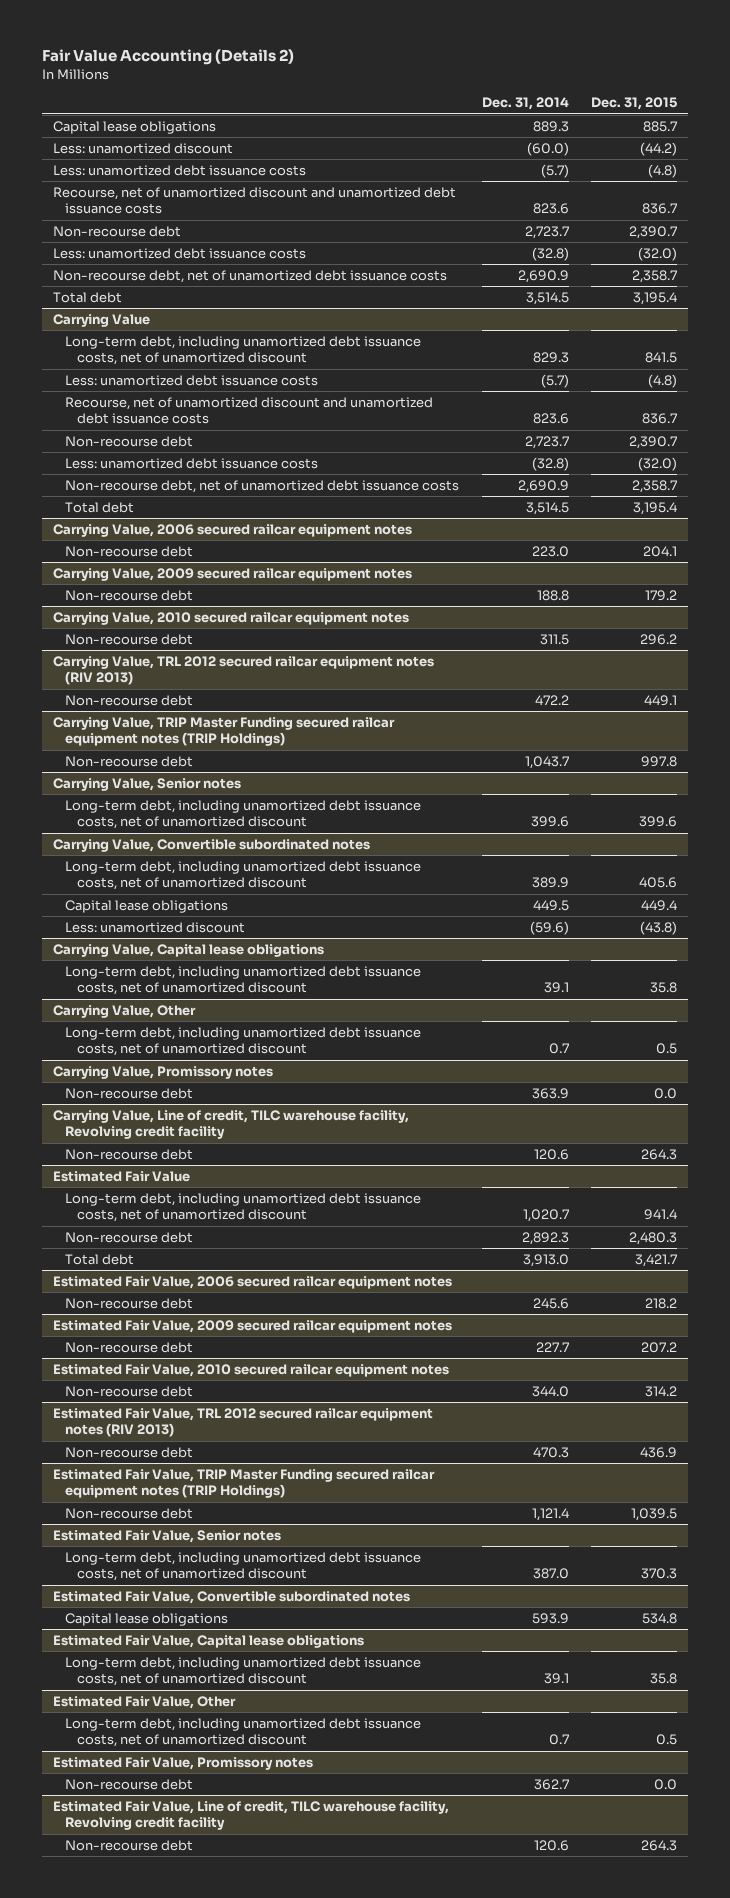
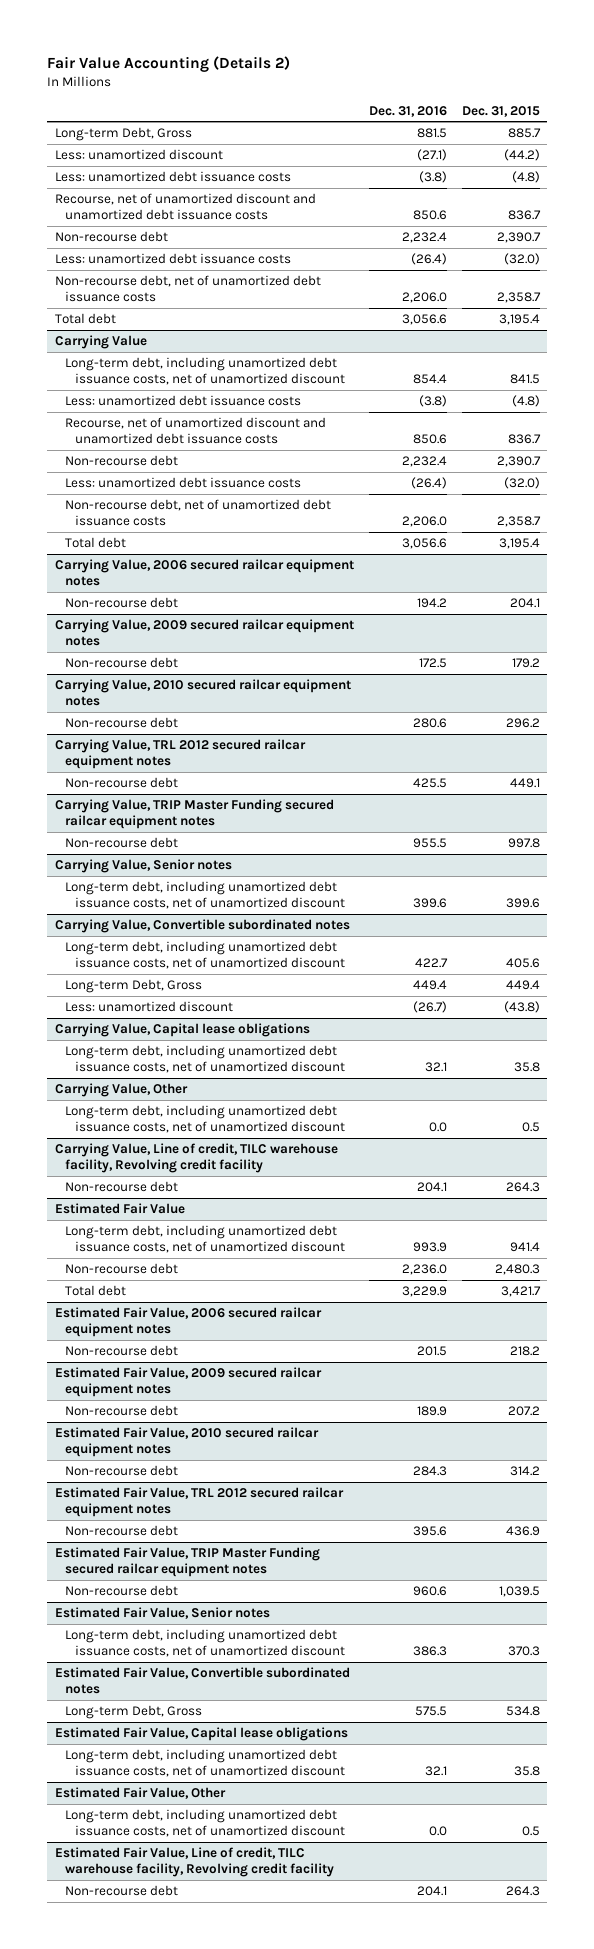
- | Dec. 31, 2014 | Dec. 31, 2015
+ | Dec. 31, 2016 | Dec. 31, 2015
- Capital lease obligations | 889.3 | 885.7
+ Long-term Debt, Gross | 881.5 | 885.7
- Carrying Value, TRL 2012 secured railcar equipment notes (RIV 2013)
+ Carrying Value, TRL 2012 secured railcar equipment notes
- Carrying Value, TRIP Master Funding secured railcar equipment notes (TRIP Holdings)
+ Carrying Value, TRIP Master Funding secured railcar equipment notes
@ Carrying Value, Convertible subordinated notes
- Capital lease obligations | 449.5 | 449.4
+ Long-term Debt, Gross | 449.4 | 449.4
- Carrying Value, Promissory notes
- Non-recourse debt | 363.9 | 0.0
- Estimated Fair Value, TRL 2012 secured railcar equipment notes (RIV 2013)
+ Estimated Fair Value, TRL 2012 secured railcar equipment notes
- Estimated Fair Value, TRIP Master Funding secured railcar equipment notes (TRIP Holdings)
+ Estimated Fair Value, TRIP Master Funding secured railcar equipment notes
@ Estimated Fair Value, Convertible subordinated notes
- Capital lease obligations | 593.9 | 534.8
+ Long-term Debt, Gross | 575.5 | 534.8
- Estimated Fair Value, Promissory notes
- Non-recourse debt | 362.7 | 0.0

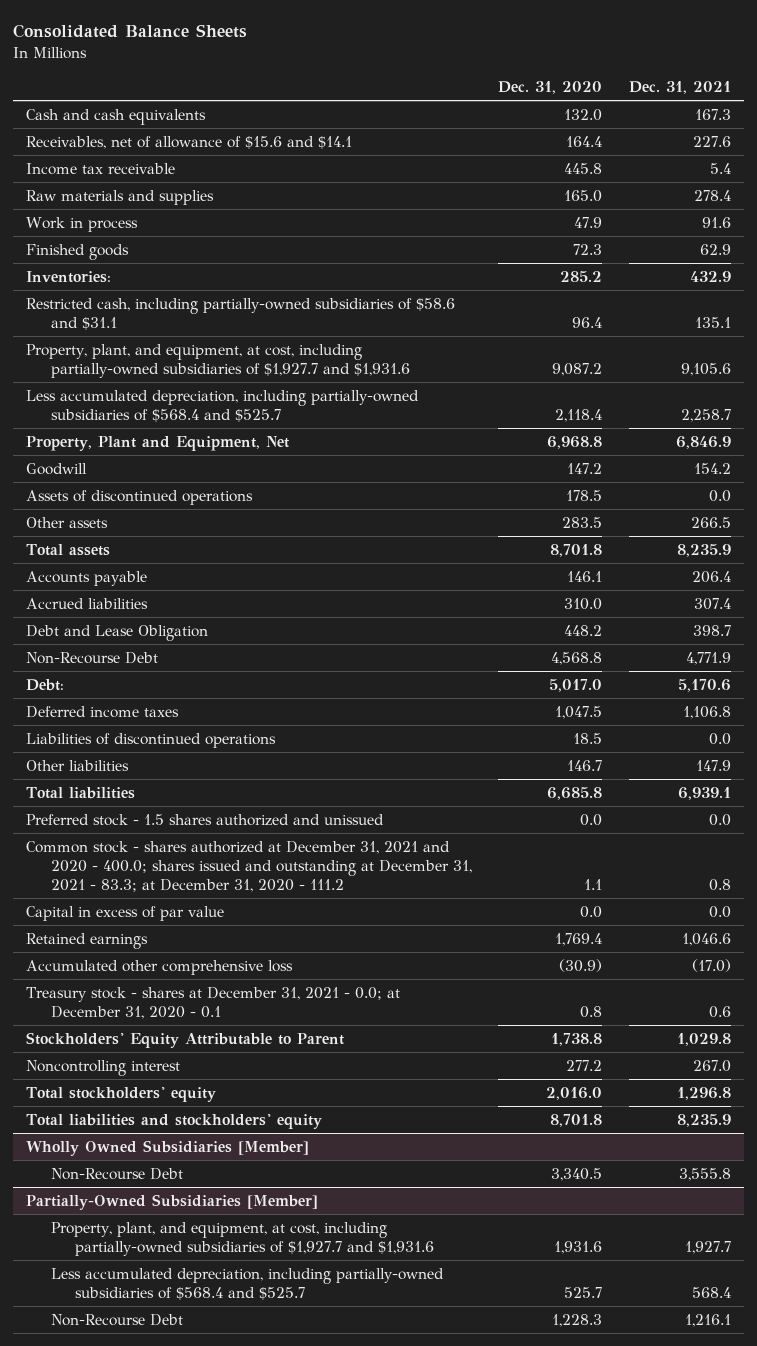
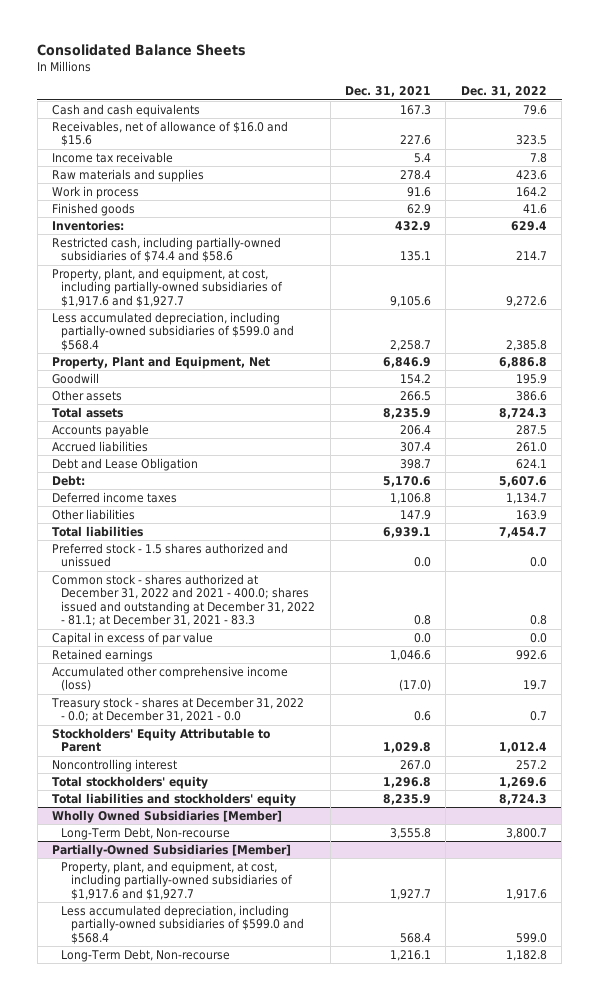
- | Dec. 31, 2020 | Dec. 31, 2021
+ | Dec. 31, 2021 | Dec. 31, 2022
- Receivables, net of allowance of $15.6 and $14.1 | 164.4 | 227.6
+ Receivables, net of allowance of $16.0 and $15.6 | 227.6 | 323.5
- Restricted cash, including partially-owned subsidiaries of $58.6 and $31.1 | 96.4 | 135.1
- Property, plant, and equipment, at cost, including partially-owned subsidiaries of $1,927.7 and $1,931.6 | 9,087.2 | 9,105.6
- Less accumulated depreciation, including partially-owned subsidiaries of $568.4 and $525.7 | 2,118.4 | 2,258.7
+ Restricted cash, including partially-owned subsidiaries of $74.4 and $58.6 | 135.1 | 214.7
+ Property, plant, and equipment, at cost, including partially-owned subsidiaries of $1,917.6 and $1,927.7 | 9,105.6 | 9,272.6
+ Less accumulated depreciation, including partially-owned subsidiaries of $599.0 and $568.4 | 2,258.7 | 2,385.8
- Assets of discontinued operations | 178.5 | 0.0
- Non-Recourse Debt | 4,568.8 | 4,771.9
- Liabilities of discontinued operations | 18.5 | 0.0
- Common stock - shares authorized at December 31, 2021 and 2020 - 400.0; shares issued and outstanding at December 31, 2021 - 83.3; at December 31, 2020 - 111.2 | 1.1 | 0.8
+ Common stock - shares authorized at December 31, 2022 and 2021 - 400.0; shares issued and outstanding at December 31, 2022 - 81.1; at December 31, 2021 - 83.3 | 0.8 | 0.8
- Accumulated other comprehensive loss | (30.9) | (17.0)
- Treasury stock - shares at December 31, 2021 - 0.0; at December 31, 2020 - 0.1 | 0.8 | 0.6
+ Accumulated other comprehensive income (loss) | (17.0) | 19.7
+ Treasury stock - shares at December 31, 2022 - 0.0; at December 31, 2021 - 0.0 | 0.6 | 0.7
@ Wholly Owned Subsidiaries [Member]
- Non-Recourse Debt | 3,340.5 | 3,555.8
+ Long-Term Debt, Non-recourse | 3,555.8 | 3,800.7
@ Partially-Owned Subsidiaries [Member]
- Property, plant, and equipment, at cost, including partially-owned subsidiaries of $1,927.7 and $1,931.6 | 1,931.6 | 1,927.7
- Less accumulated depreciation, including partially-owned subsidiaries of $568.4 and $525.7 | 525.7 | 568.4
- Non-Recourse Debt | 1,228.3 | 1,216.1
+ Property, plant, and equipment, at cost, including partially-owned subsidiaries of $1,917.6 and $1,927.7 | 1,927.7 | 1,917.6
+ Less accumulated depreciation, including partially-owned subsidiaries of $599.0 and $568.4 | 568.4 | 599.0
+ Long-Term Debt, Non-recourse | 1,216.1 | 1,182.8

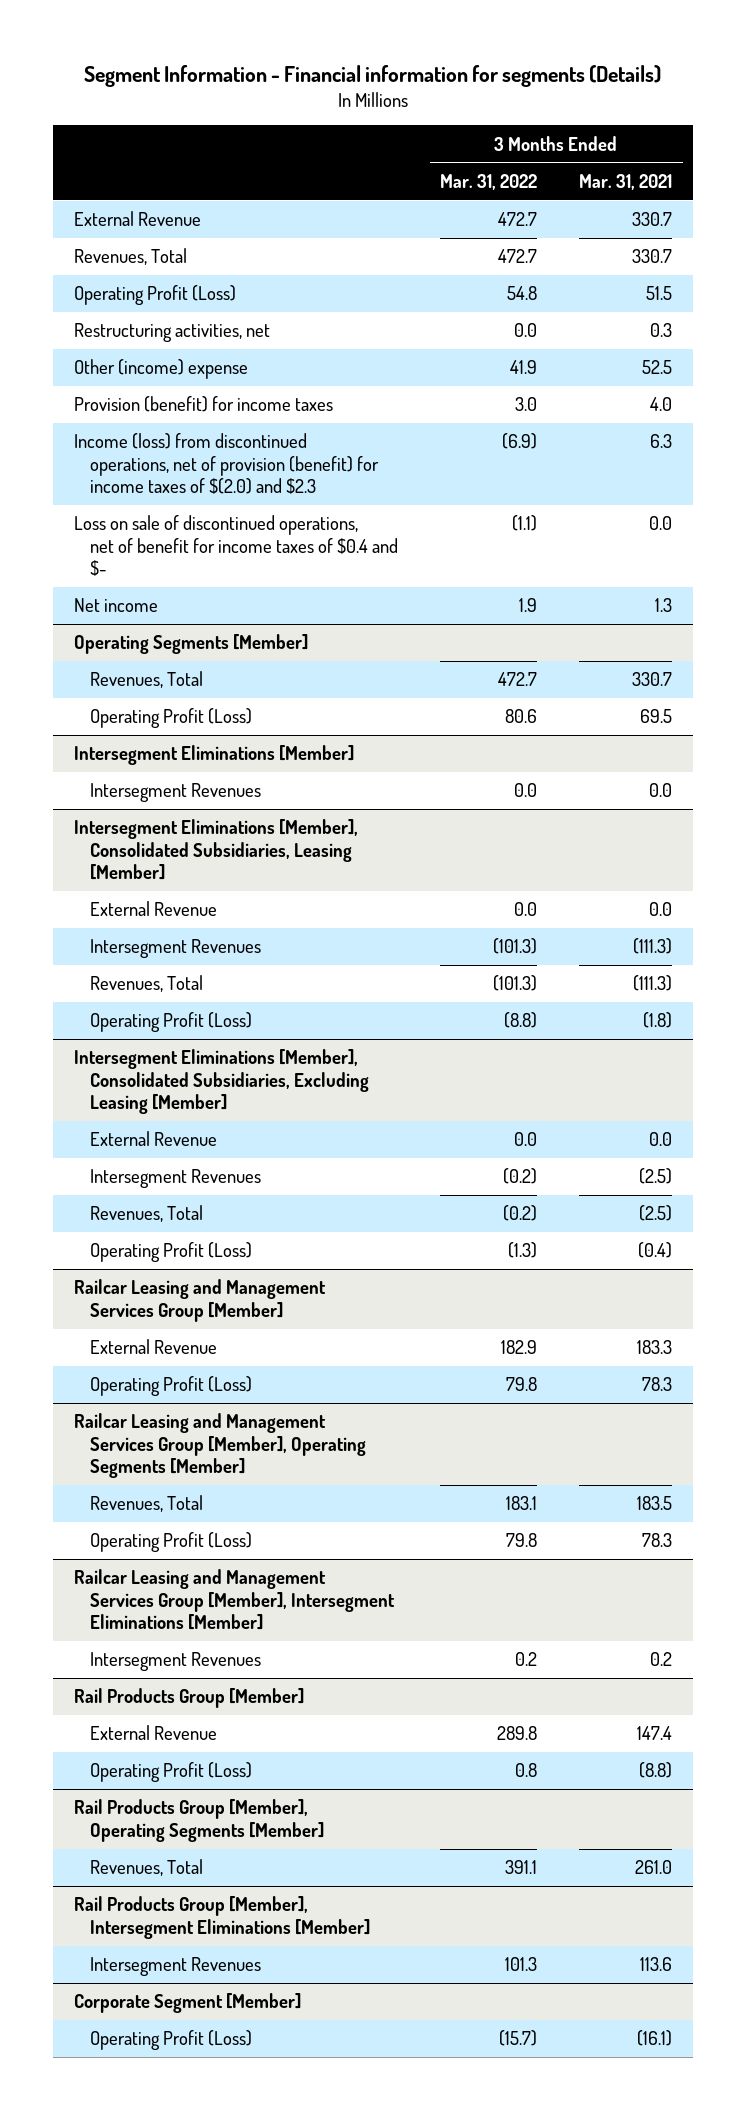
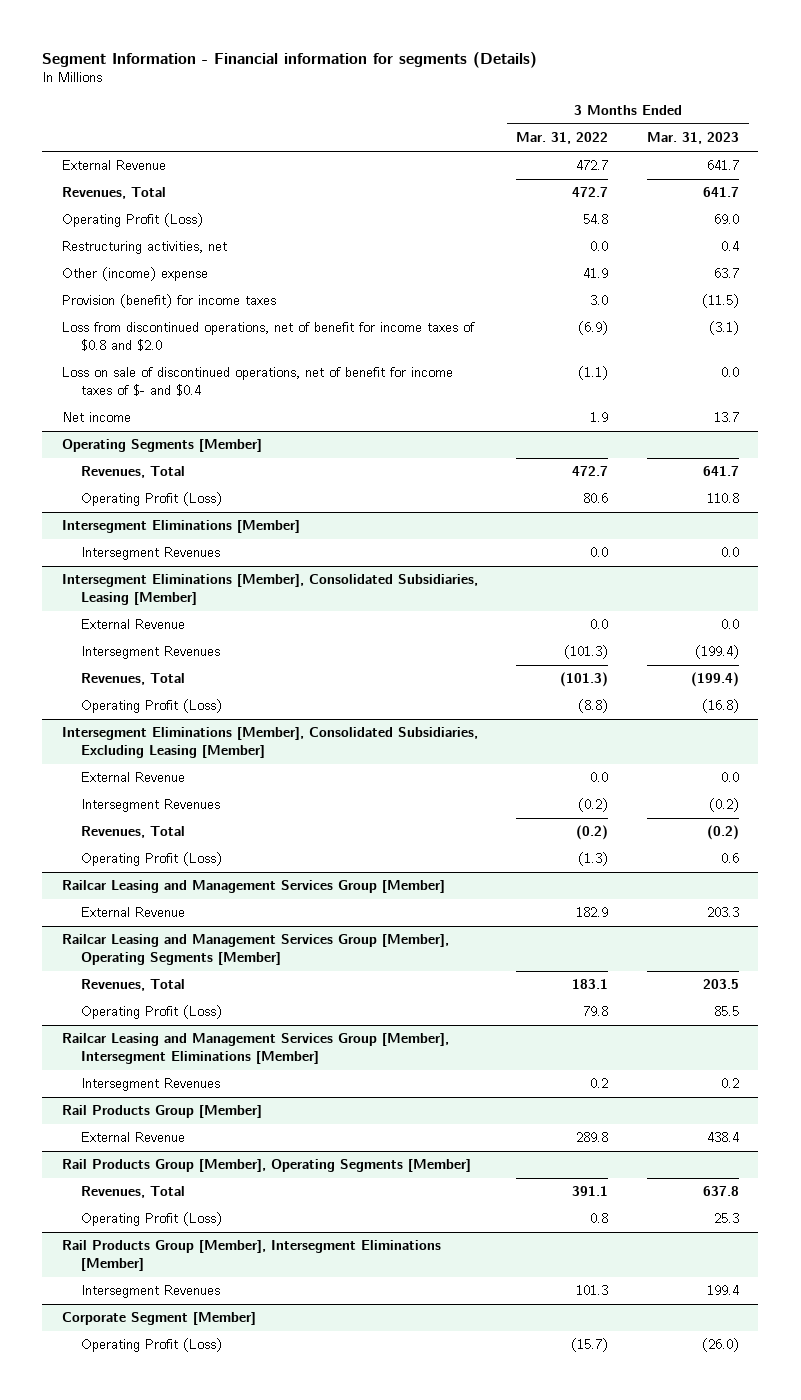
- | 3 Months Ended Mar. 31, 2022 | 3 Months Ended Mar. 31, 2021
+ | 3 Months Ended Mar. 31, 2022 | 3 Months Ended Mar. 31, 2023
- Income (loss) from discontinued operations, net of provision (benefit) for income taxes of $(2.0) and $2.3 | (6.9) | 6.3
- Loss on sale of discontinued operations, net of benefit for income taxes of $0.4 and $- | (1.1) | 0.0
+ Loss from discontinued operations, net of benefit for income taxes of $0.8 and $2.0 | (6.9) | (3.1)
+ Loss on sale of discontinued operations, net of benefit for income taxes of $- and $0.4 | (1.1) | 0.0
@ Railcar Leasing and Management Services Group [Member]
- Operating Profit (Loss) | 79.8 | 78.3
@ Rail Products Group [Member]
- Operating Profit (Loss) | 0.8 | (8.8)
@ Rail Products Group [Member], Operating Segments [Member]
+ Operating Profit (Loss) | 0.8 | 25.3

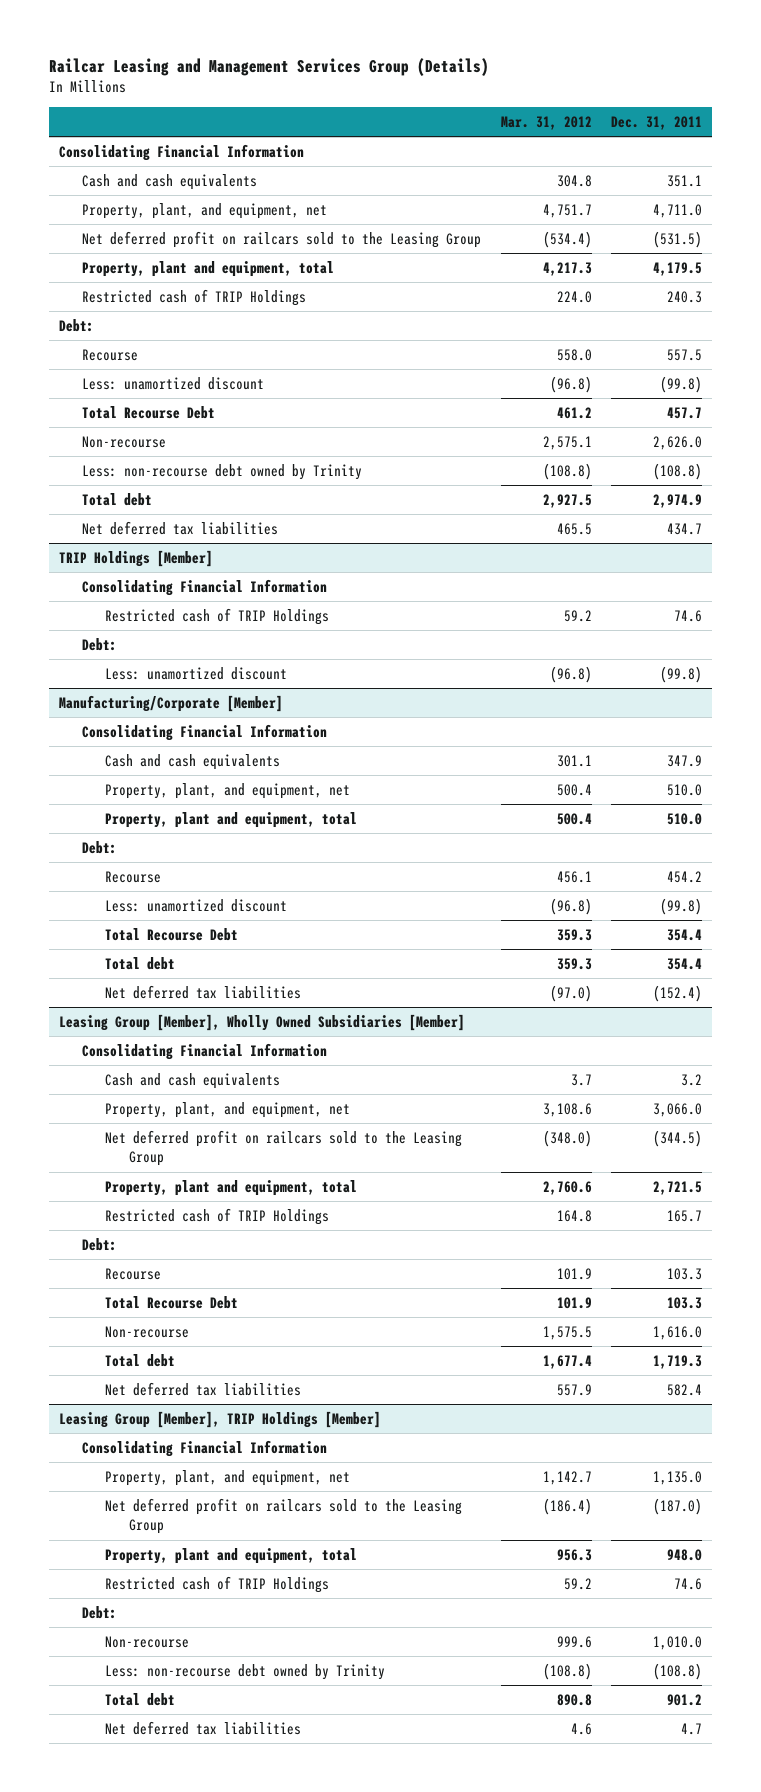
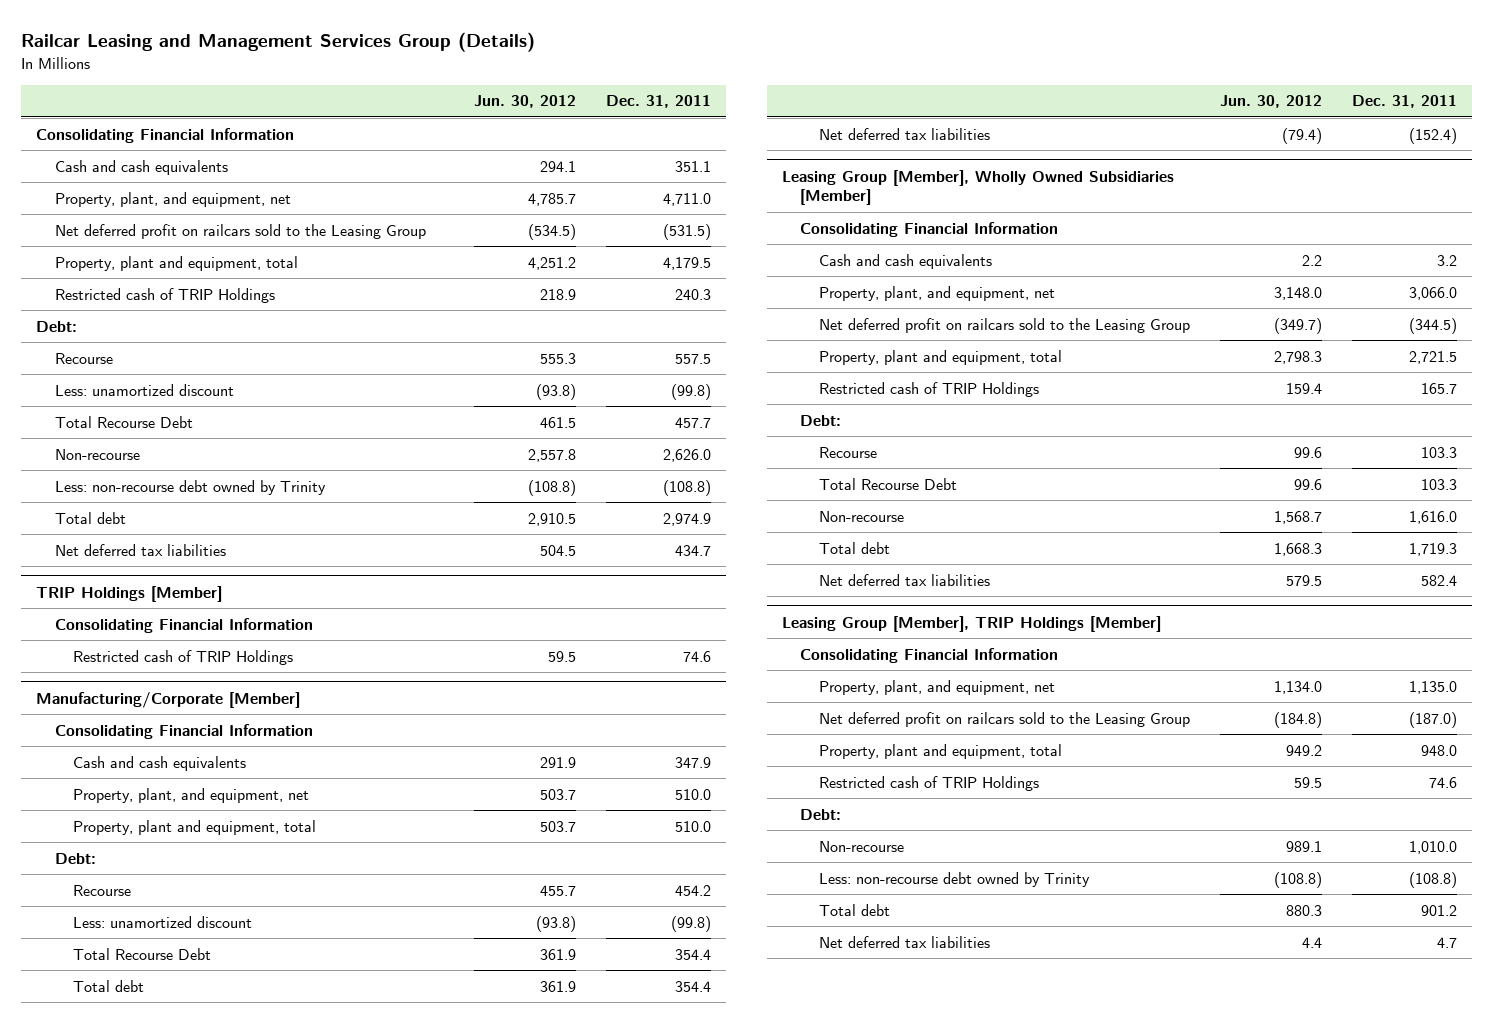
- | Mar. 31, 2012 | Dec. 31, 2011
+ | Jun. 30, 2012 | Dec. 31, 2011
@ TRIP Holdings [Member]
- Debt:
- Less: unamortized discount | (96.8) | (99.8)

